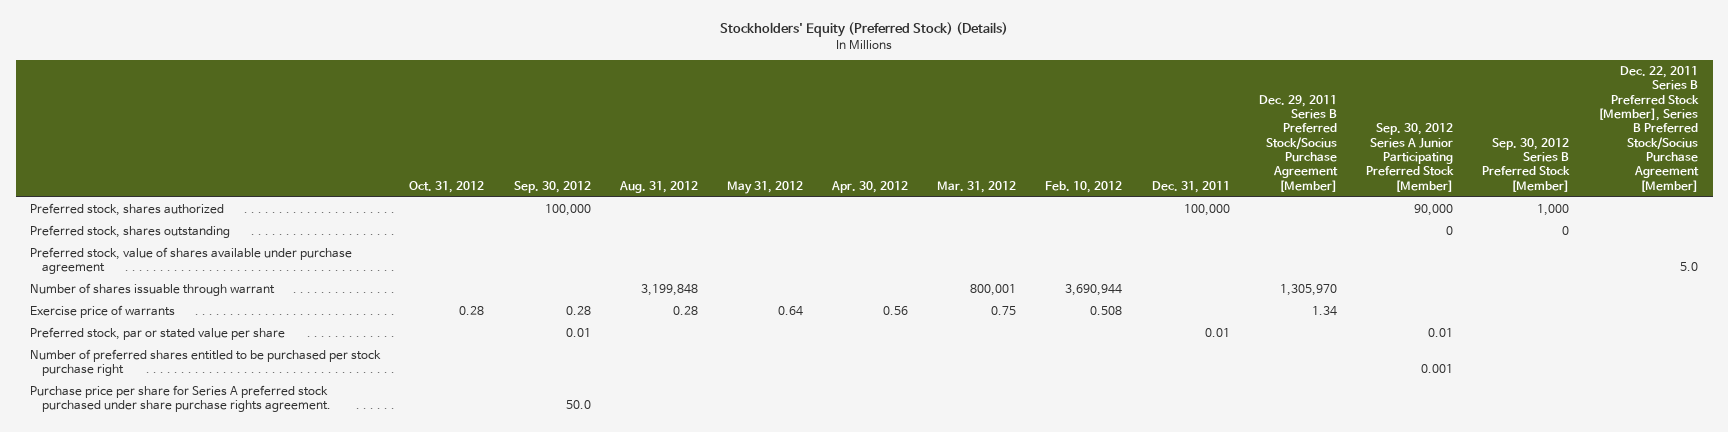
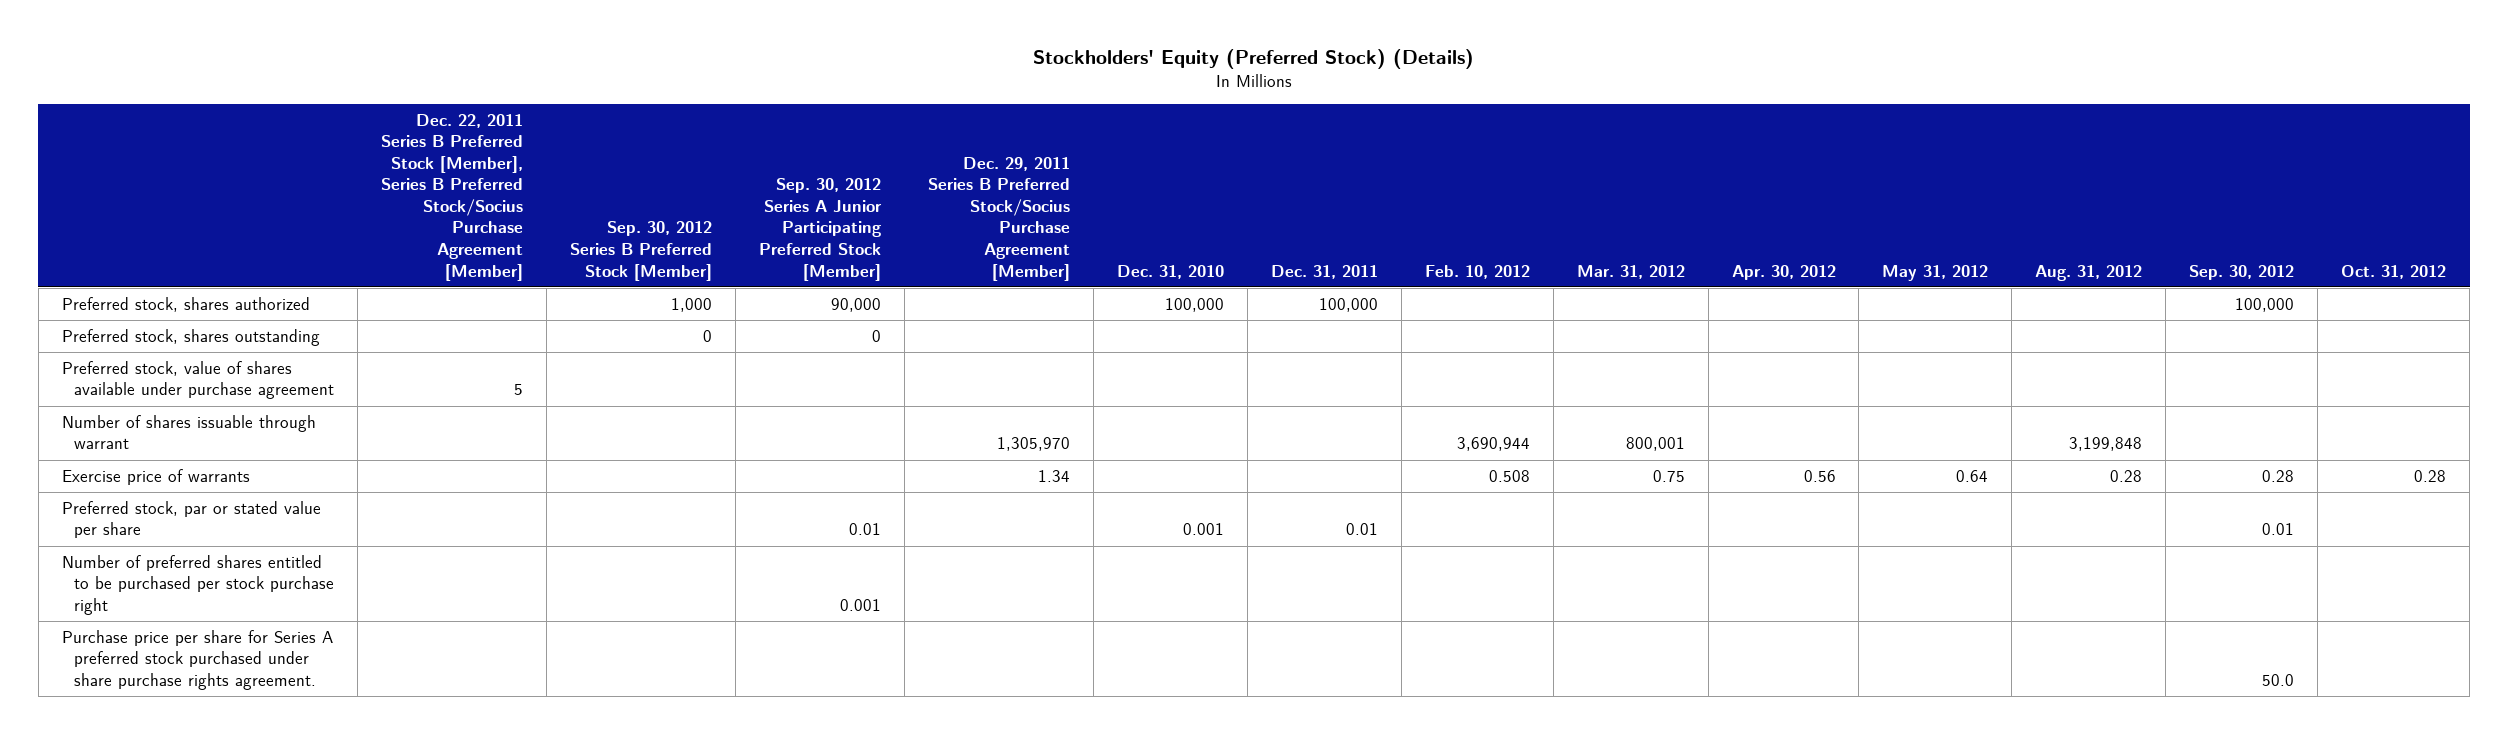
- | Oct. 31, 2012 | Sep. 30, 2012 | Aug. 31, 2012 | May 31, 2012 | Apr. 30, 2012 | Mar. 31, 2012 | Feb. 10, 2012 | Dec. 31, 2011 | Dec. 29, 2011 Series B Preferred Stock/Socius Purchase Agreement [Member] | Sep. 30, 2012 Series A Junior Participating Preferred Stock [Member] | Sep. 30, 2012 Series B Preferred Stock [Member] | Dec. 22, 2011 Series B Preferred Stock [Member], Series B Preferred Stock/Socius Purchase Agreement [Member]
+ | Dec. 22, 2011 Series B Preferred Stock [Member], Series B Preferred Stock/Socius Purchase Agreement [Member] | Sep. 30, 2012 Series B Preferred Stock [Member] | Sep. 30, 2012 Series A Junior Participating Preferred Stock [Member] | Dec. 29, 2011 Series B Preferred Stock/Socius Purchase Agreement [Member] | Dec. 31, 2010 | Dec. 31, 2011 | Feb. 10, 2012 | Mar. 31, 2012 | Apr. 30, 2012 | May 31, 2012 | Aug. 31, 2012 | Sep. 30, 2012 | Oct. 31, 2012
- Preferred stock, value of shares available under purchase agreement | | | | | | | | | | | | 5.0
+ Preferred stock, value of shares available under purchase agreement | 5 | | | | | | | | | | | |

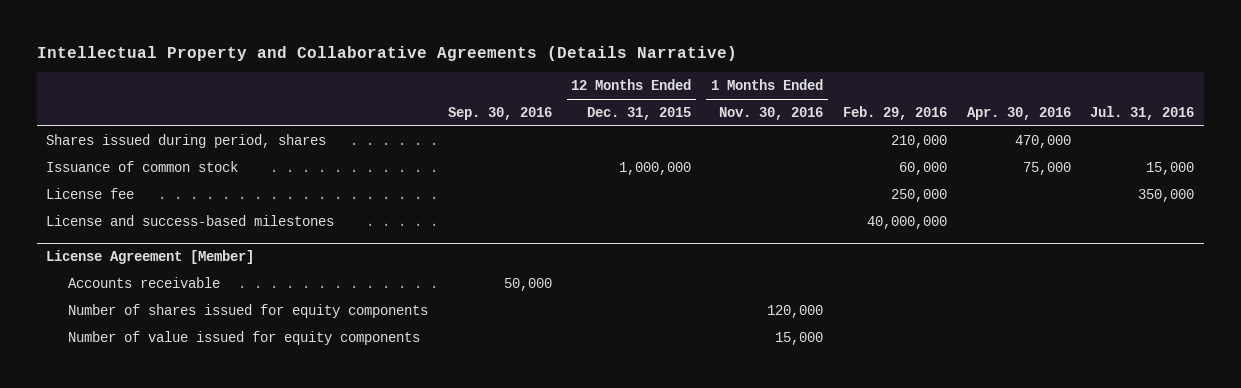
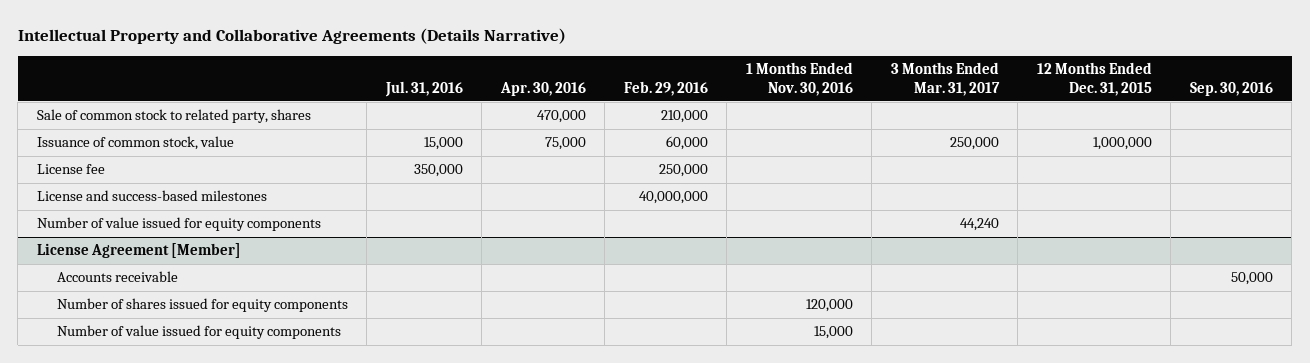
- | Sep. 30, 2016 | 12 Months Ended Dec. 31, 2015 | 1 Months Ended Nov. 30, 2016 | Feb. 29, 2016 | Apr. 30, 2016 | Jul. 31, 2016
+ | Jul. 31, 2016 | Apr. 30, 2016 | Feb. 29, 2016 | 1 Months Ended Nov. 30, 2016 | 3 Months Ended Mar. 31, 2017 | 12 Months Ended Dec. 31, 2015 | Sep. 30, 2016
- Shares issued during period, shares | | | | 210,000 | 470,000 |
- Issuance of common stock | | 1,000,000 | | 60,000 | 75,000 | 15,000
+ Sale of common stock to related party, shares | | 470,000 | 210,000 | | | |
+ Issuance of common stock, value | 15,000 | 75,000 | 60,000 | | 250,000 | 1,000,000 |
+ Number of value issued for equity components | | | | | 44,240 | |

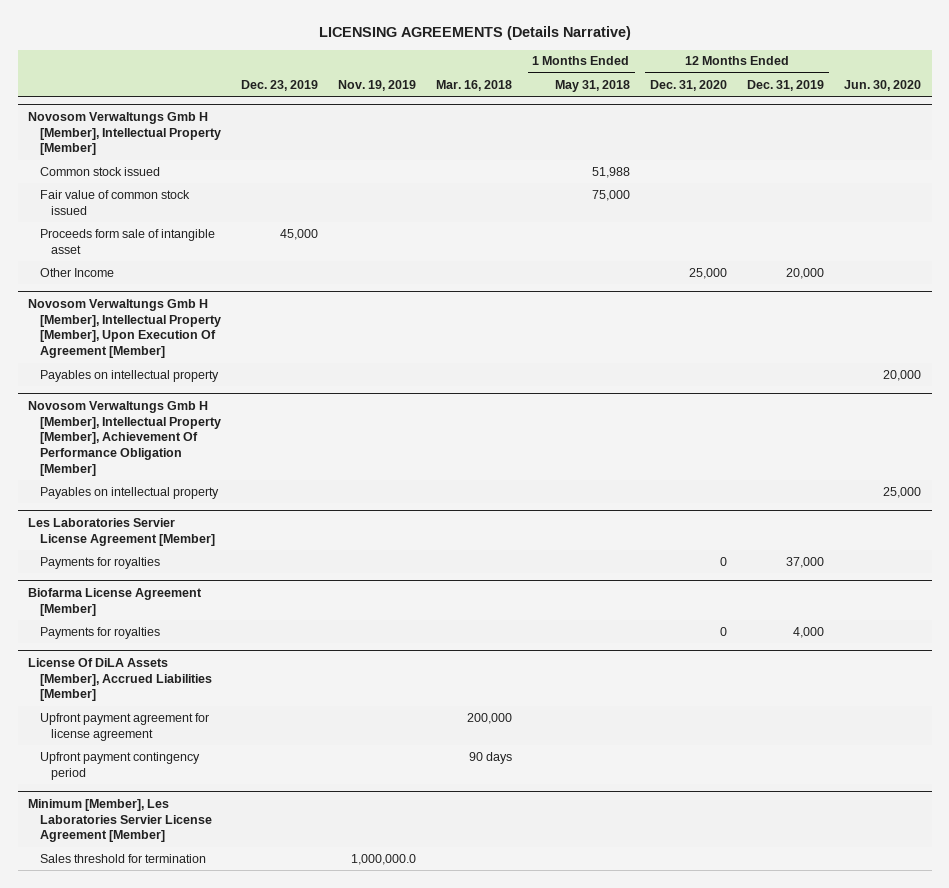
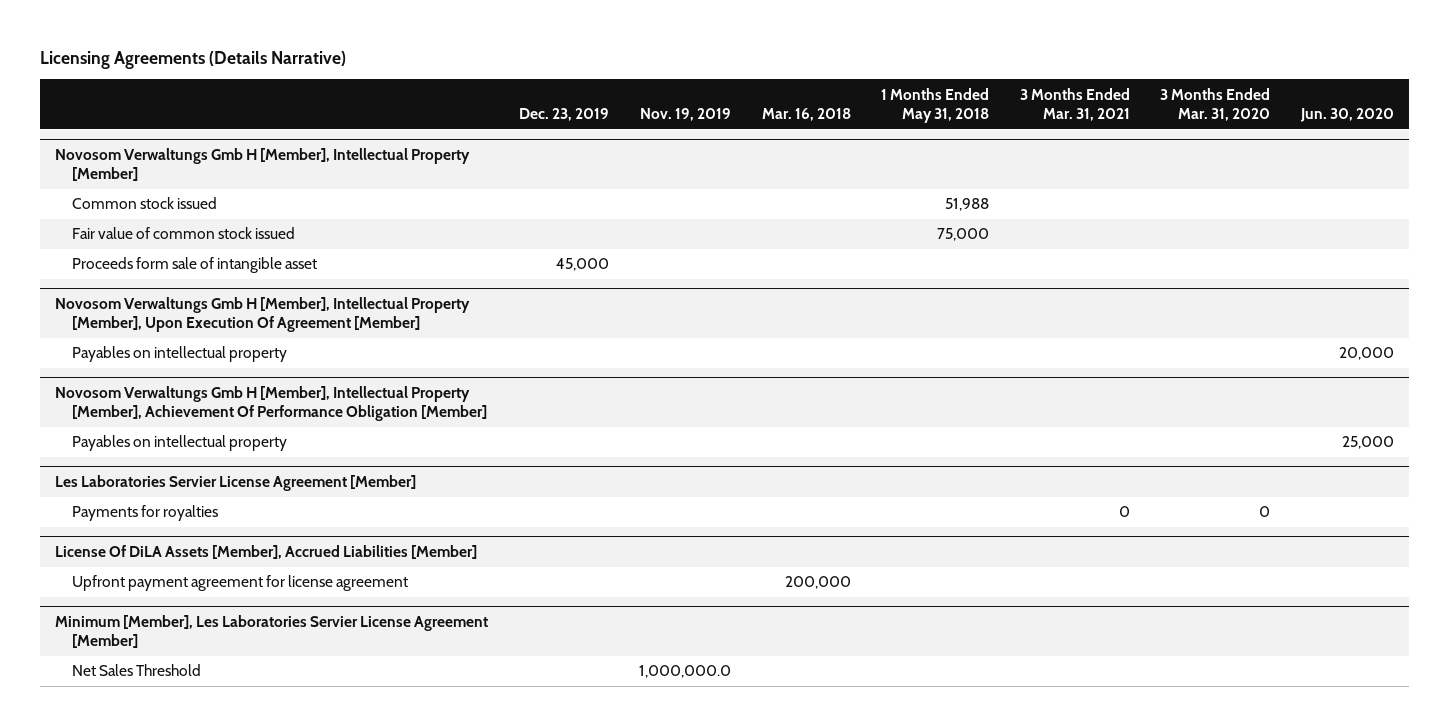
- LICENSING AGREEMENTS (Details Narrative)
+ Licensing Agreements (Details Narrative)
- | Dec. 23, 2019 | Nov. 19, 2019 | Mar. 16, 2018 | 1 Months Ended May 31, 2018 | 12 Months Ended Dec. 31, 2020 | 12 Months Ended Dec. 31, 2019 | Jun. 30, 2020
+ | Dec. 23, 2019 | Nov. 19, 2019 | Mar. 16, 2018 | 1 Months Ended May 31, 2018 | 3 Months Ended Mar. 31, 2021 | 3 Months Ended Mar. 31, 2020 | Jun. 30, 2020
@ Novosom Verwaltungs Gmb H [Member], Intellectual Property [Member]
- Other Income | | | | | 25,000 | 20,000 |
- Biofarma License Agreement [Member]
- Payments for royalties | | | | | 0 | 4,000 |
@ License Of DiLA Assets [Member], Accrued Liabilities [Member]
- Upfront payment contingency period | | | 90 days | | | |
@ Minimum [Member], Les Laboratories Servier License Agreement [Member]
- Sales threshold for termination | | 1,000,000.0 | | | | |
+ Net Sales Threshold | | 1,000,000.0 | | | | |

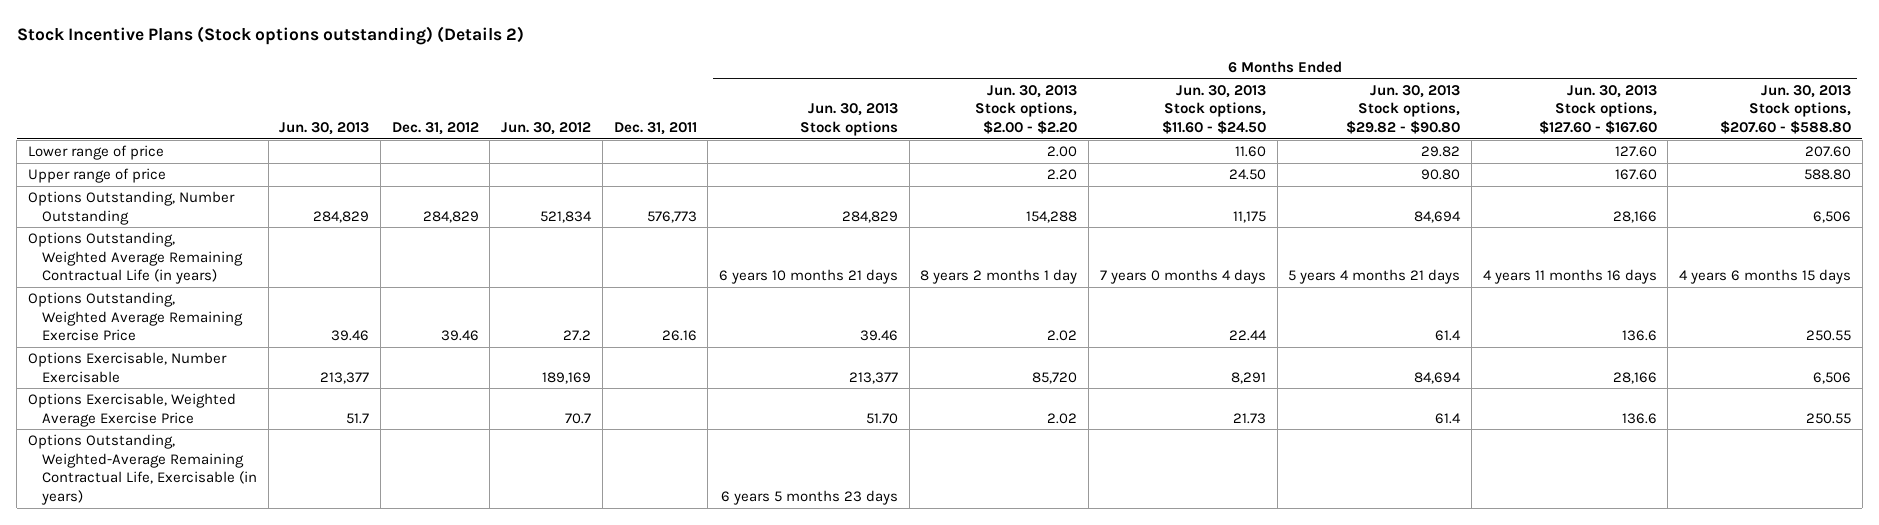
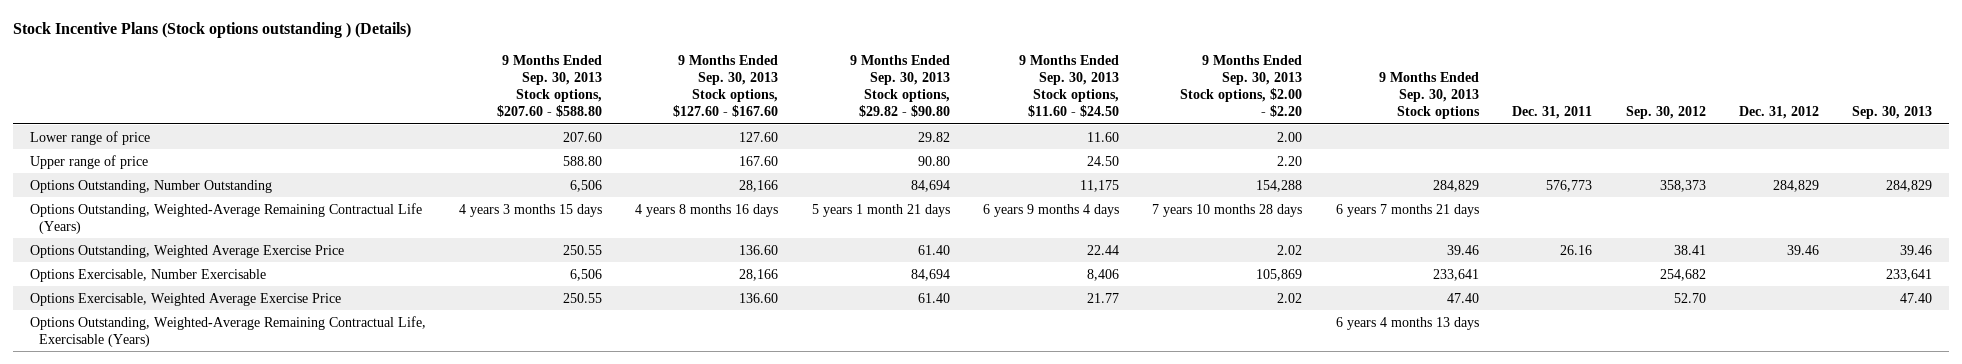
- Stock Incentive Plans (Stock options outstanding) (Details 2)
+ Stock Incentive Plans (Stock options outstanding ) (Details)
- | Jun. 30, 2013 | Dec. 31, 2012 | Jun. 30, 2012 | Dec. 31, 2011 | 6 Months Ended Jun. 30, 2013 Stock options | 6 Months Ended Jun. 30, 2013 Stock options, $2.00 - $2.20 | 6 Months Ended Jun. 30, 2013 Stock options, $11.60 - $24.50 | 6 Months Ended Jun. 30, 2013 Stock options, $29.82 - $90.80 | 6 Months Ended Jun. 30, 2013 Stock options, $127.60 - $167.60 | 6 Months Ended Jun. 30, 2013 Stock options, $207.60 - $588.80
+ | 9 Months Ended Sep. 30, 2013 Stock options, $207.60 - $588.80 | 9 Months Ended Sep. 30, 2013 Stock options, $127.60 - $167.60 | 9 Months Ended Sep. 30, 2013 Stock options, $29.82 - $90.80 | 9 Months Ended Sep. 30, 2013 Stock options, $11.60 - $24.50 | 9 Months Ended Sep. 30, 2013 Stock options, $2.00 - $2.20 | 9 Months Ended Sep. 30, 2013 Stock options | Dec. 31, 2011 | Sep. 30, 2012 | Dec. 31, 2012 | Sep. 30, 2013
- Options Outstanding, Weighted Average Remaining Contractual Life (in years) | | | | | 6 years 10 months 21 days | 8 years 2 months 1 day | 7 years 0 months 4 days | 5 years 4 months 21 days | 4 years 11 months 16 days | 4 years 6 months 15 days
- Options Outstanding, Weighted Average Remaining Exercise Price | 39.46 | 39.46 | 27.2 | 26.16 | 39.46 | 2.02 | 22.44 | 61.4 | 136.6 | 250.55
+ Options Outstanding, Weighted-Average Remaining Contractual Life (Years) | 4 years 3 months 15 days | 4 years 8 months 16 days | 5 years 1 month 21 days | 6 years 9 months 4 days | 7 years 10 months 28 days | 6 years 7 months 21 days | | | |
+ Options Outstanding, Weighted Average Exercise Price | 250.55 | 136.60 | 61.40 | 22.44 | 2.02 | 39.46 | 26.16 | 38.41 | 39.46 | 39.46
- Options Outstanding, Weighted-Average Remaining Contractual Life, Exercisable (in years) | | | | | 6 years 5 months 23 days | | | | |
+ Options Outstanding, Weighted-Average Remaining Contractual Life, Exercisable (Years) | | | | | | 6 years 4 months 13 days | | | |

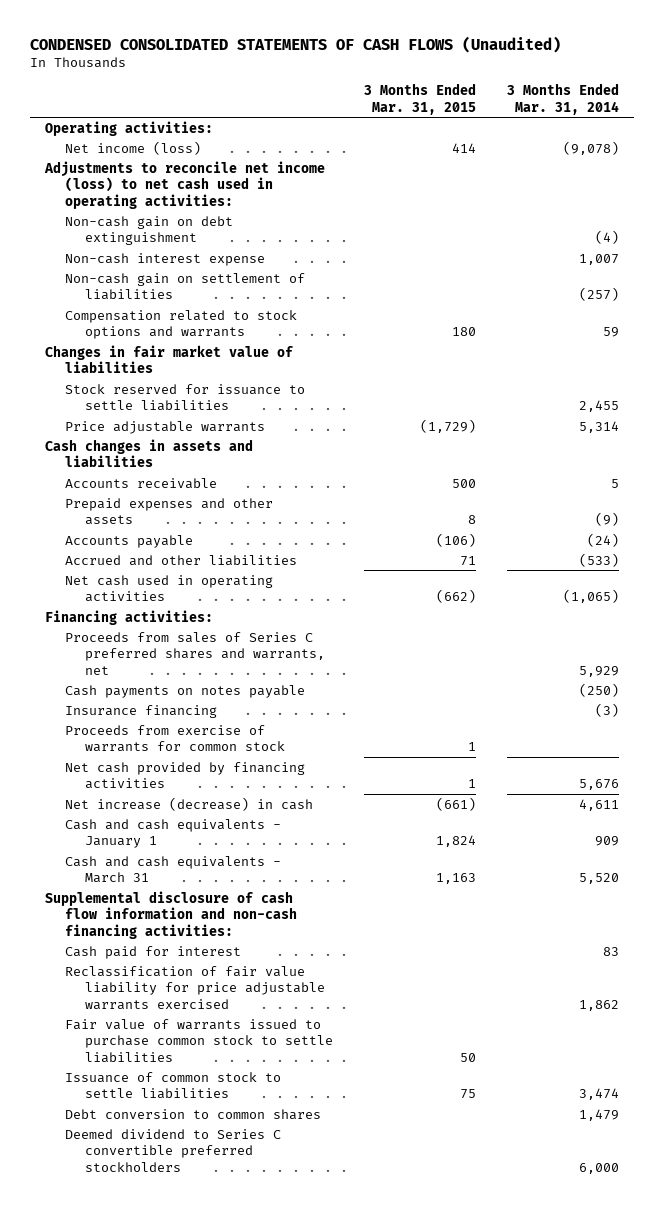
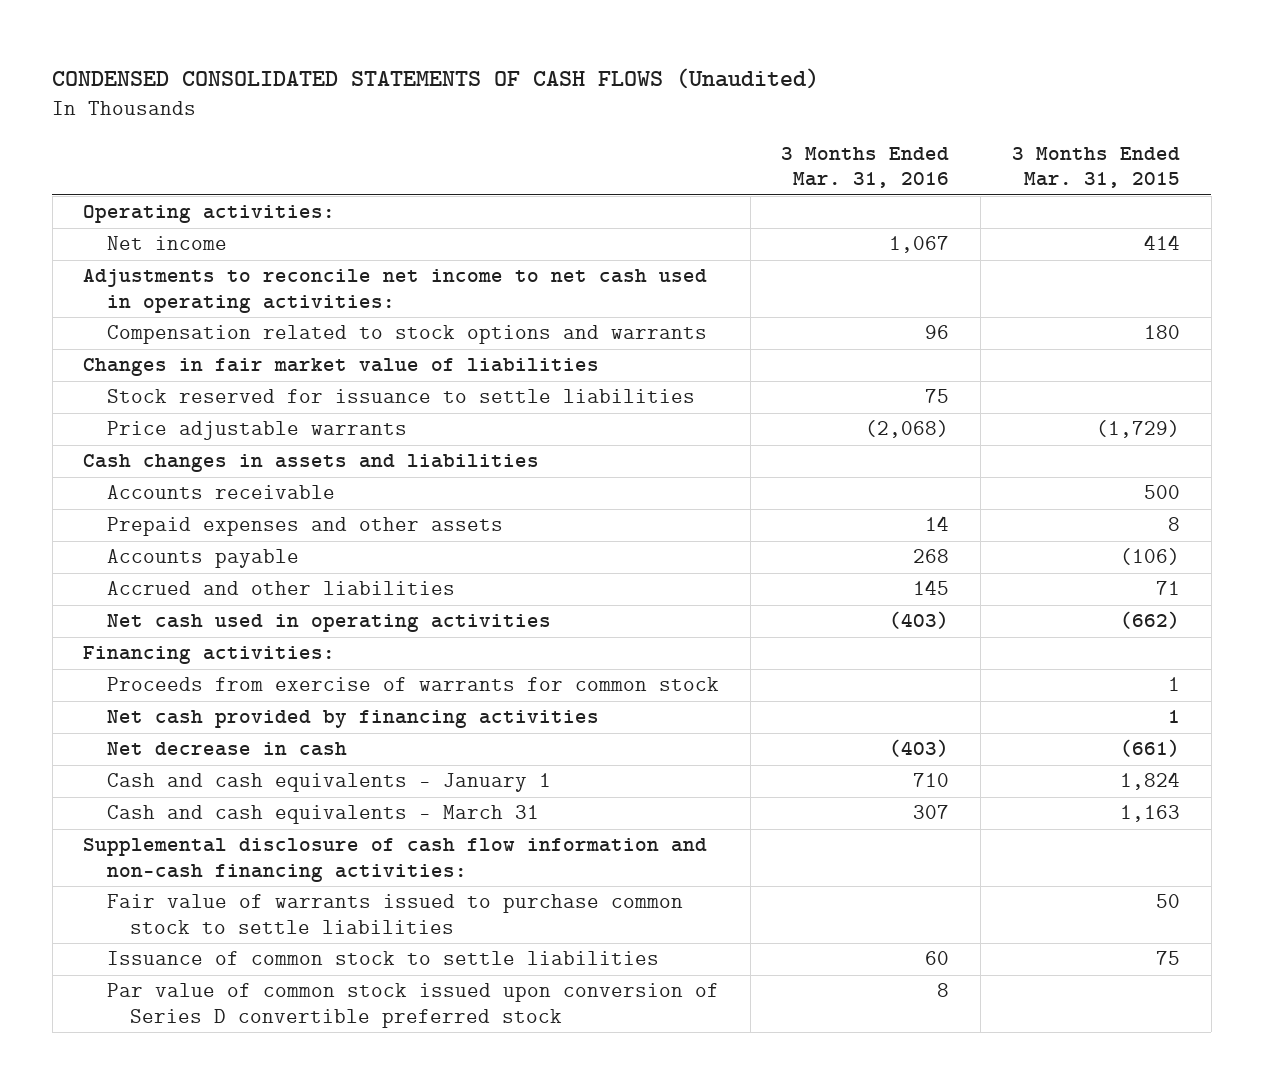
- | 3 Months Ended Mar. 31, 2015 | 3 Months Ended Mar. 31, 2014
+ | 3 Months Ended Mar. 31, 2016 | 3 Months Ended Mar. 31, 2015
- Net income (loss) | 414 | (9,078)
- Adjustments to reconcile net income (loss) to net cash used in operating activities:
- Non-cash gain on debt extinguishment | | (4)
- Non-cash interest expense | | 1,007
- Non-cash gain on settlement of liabilities | | (257)
+ Net income | 1,067 | 414
+ Adjustments to reconcile net income to net cash used in operating activities:
- Proceeds from sales of Series C preferred shares and warrants, net | | 5,929
- Cash payments on notes payable | | (250)
- Insurance financing | | (3)
- Net increase (decrease) in cash | (661) | 4,611
+ Net decrease in cash | (403) | (661)
- Cash paid for interest | | 83
- Reclassification of fair value liability for price adjustable warrants exercised | | 1,862
- Debt conversion to common shares | | 1,479
- Deemed dividend to Series C convertible preferred stockholders | | 6,000
+ Par value of common stock issued upon conversion of Series D convertible preferred stock | 8 |

